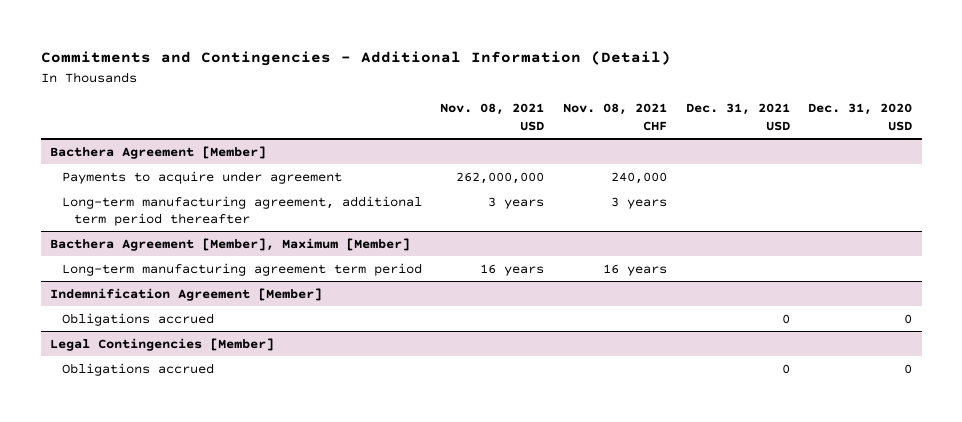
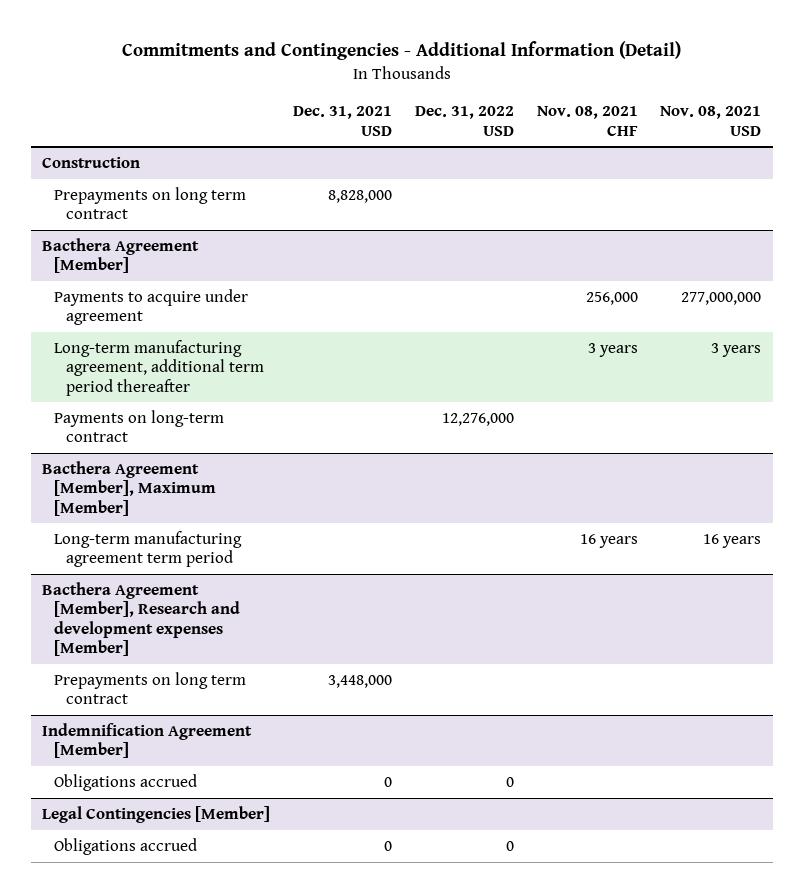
- | Nov. 08, 2021 USD | Nov. 08, 2021 CHF | Dec. 31, 2021 USD | Dec. 31, 2020 USD
+ | Dec. 31, 2021 USD | Dec. 31, 2022 USD | Nov. 08, 2021 CHF | Nov. 08, 2021 USD
+ Construction
+ Prepayments on long term contract | 8,828,000 | | |
@ Bacthera Agreement [Member]
- Payments to acquire under agreement | 262,000,000 | 240,000 | |
+ Payments to acquire under agreement | | | 256,000 | 277,000,000
+ Payments on long-term contract | | 12,276,000 | |
+ Bacthera Agreement [Member], Research and development expenses [Member]
+ Prepayments on long term contract | 3,448,000 | | |

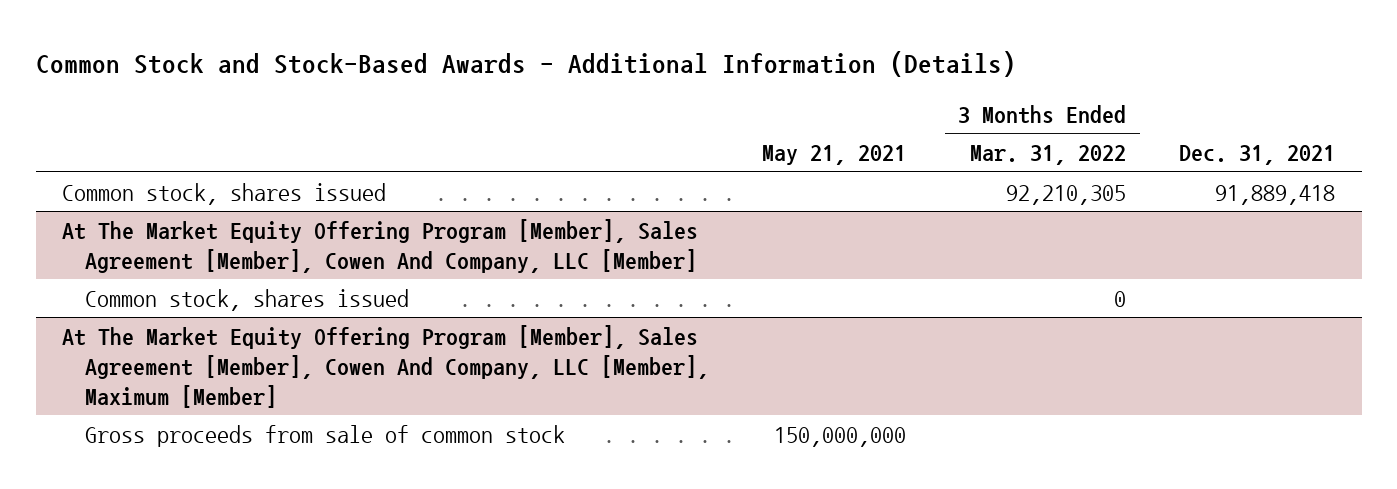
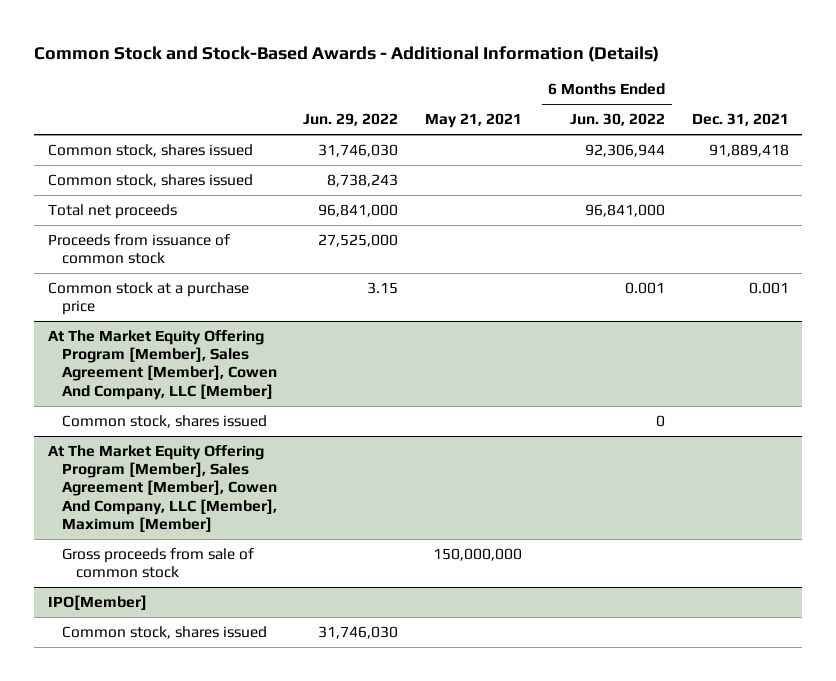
- | May 21, 2021 | 3 Months Ended Mar. 31, 2022 | Dec. 31, 2021
+ | Jun. 29, 2022 | May 21, 2021 | 6 Months Ended Jun. 30, 2022 | Dec. 31, 2021
+ Common stock, shares issued | 8,738,243 | | |
+ Total net proceeds | 96,841,000 | | 96,841,000 |
+ Proceeds from issuance of common stock | 27,525,000 | | |
+ Common stock at a purchase price | 3.15 | | 0.001 | 0.001
+ IPO[Member]
+ Common stock, shares issued | 31,746,030 | | |

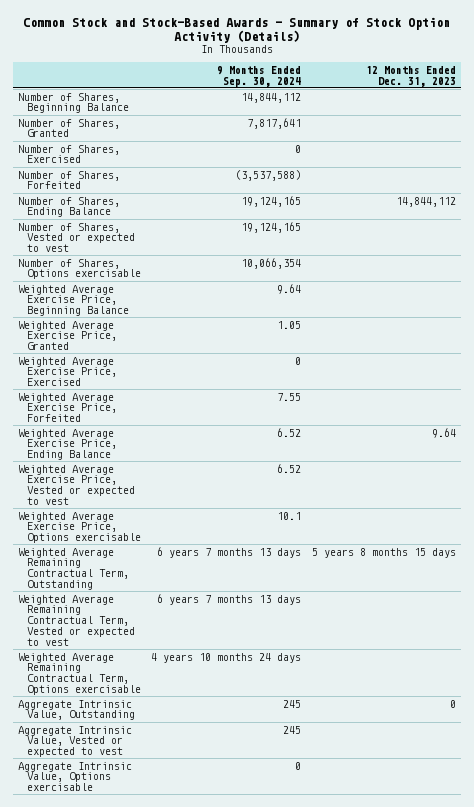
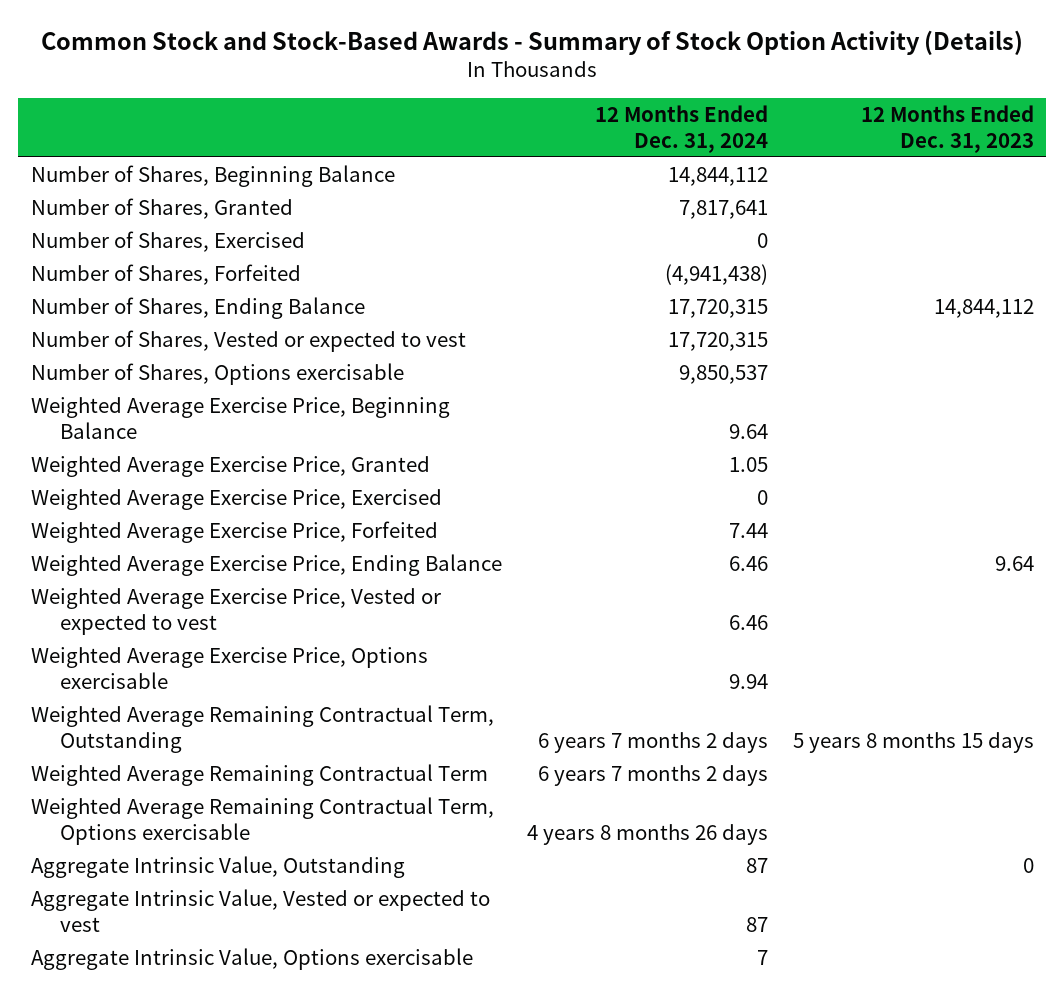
- | 9 Months Ended Sep. 30, 2024 | 12 Months Ended Dec. 31, 2023
+ | 12 Months Ended Dec. 31, 2024 | 12 Months Ended Dec. 31, 2023
- Weighted Average Remaining Contractual Term, Vested or expected to vest | 6 years 7 months 13 days |
+ Weighted Average Remaining Contractual Term | 6 years 7 months 2 days |

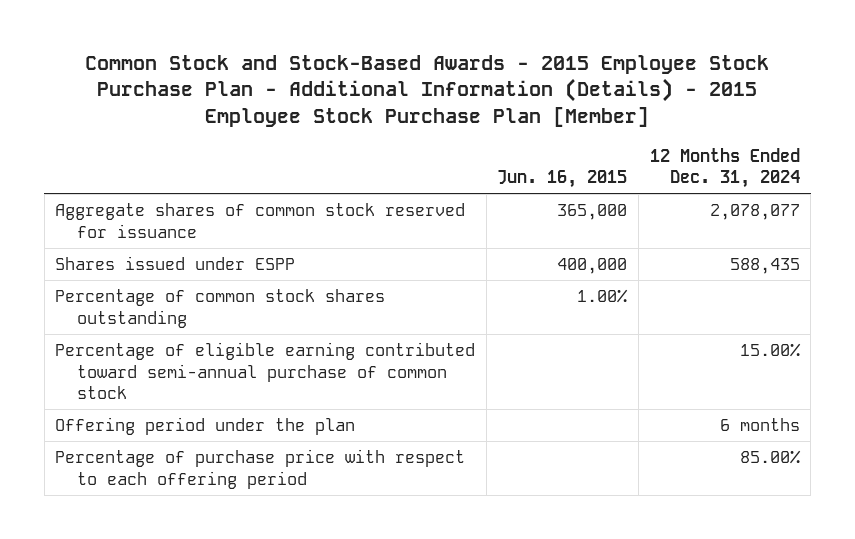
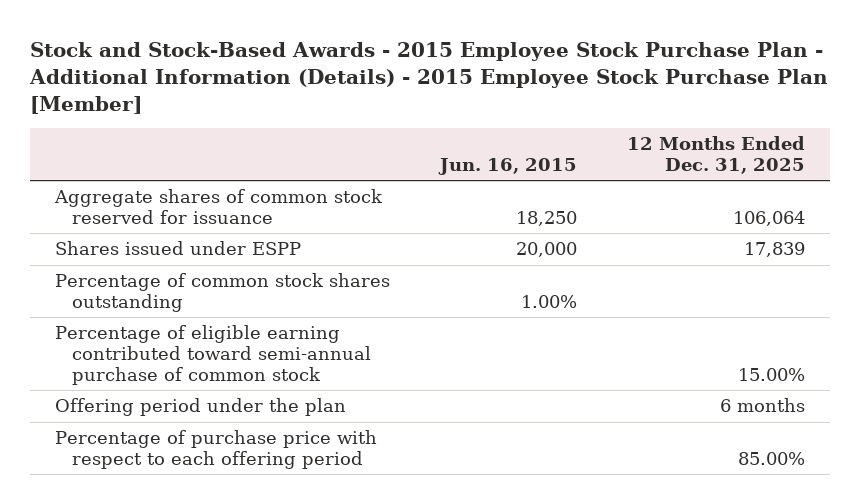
- Common Stock and Stock-Based Awards - 2015 Employee Stock Purchase Plan - Additional Information (Details) - 2015 Employee Stock Purchase Plan [Member]
+ Stock and Stock-Based Awards - 2015 Employee Stock Purchase Plan - Additional Information (Details) - 2015 Employee Stock Purchase Plan [Member]
- | Jun. 16, 2015 | 12 Months Ended Dec. 31, 2024
+ | Jun. 16, 2015 | 12 Months Ended Dec. 31, 2025
- Aggregate shares of common stock reserved for issuance | 365,000 | 2,078,077
- Shares issued under ESPP | 400,000 | 588,435
+ Aggregate shares of common stock reserved for issuance | 18,250 | 106,064
+ Shares issued under ESPP | 20,000 | 17,839

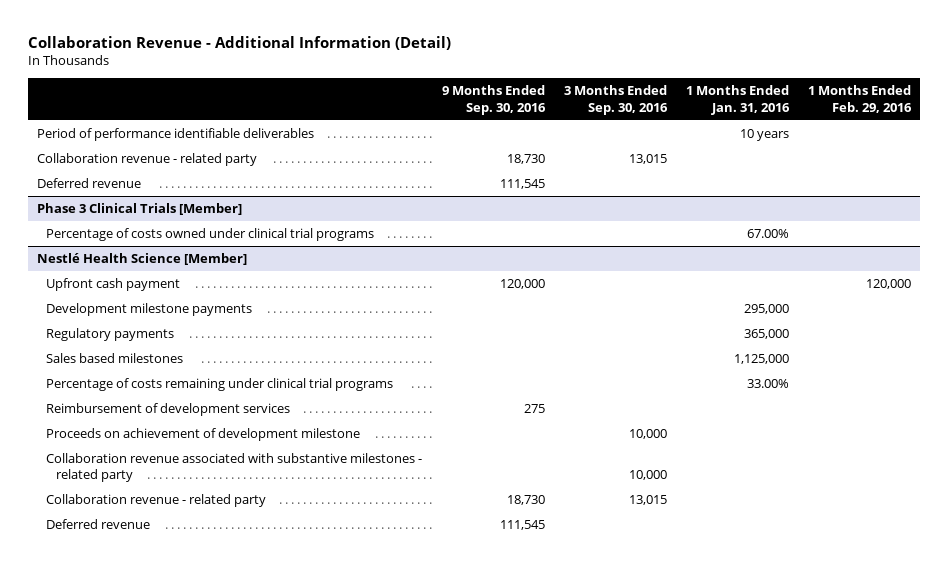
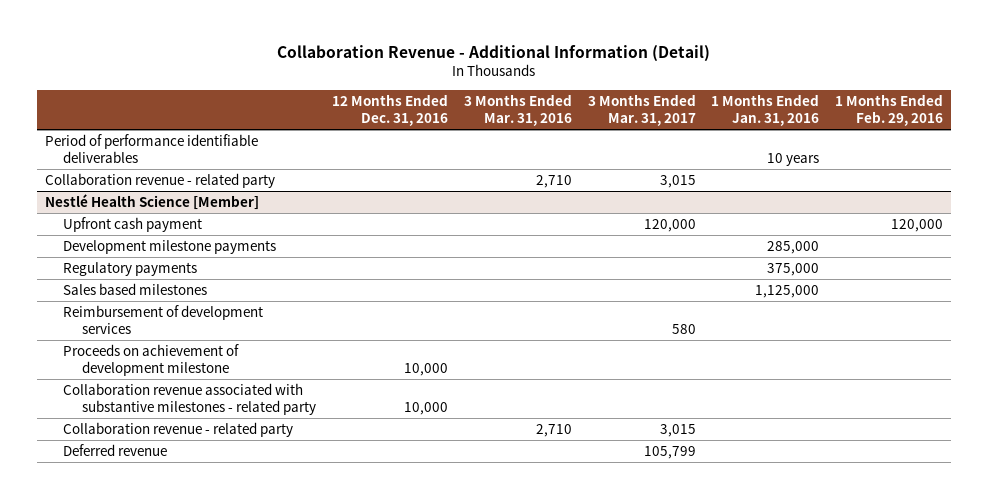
- | 9 Months Ended Sep. 30, 2016 | 3 Months Ended Sep. 30, 2016 | 1 Months Ended Jan. 31, 2016 | 1 Months Ended Feb. 29, 2016
+ | 12 Months Ended Dec. 31, 2016 | 3 Months Ended Mar. 31, 2016 | 3 Months Ended Mar. 31, 2017 | 1 Months Ended Jan. 31, 2016 | 1 Months Ended Feb. 29, 2016
- Deferred revenue | 111,545 | | |
- Phase 3 Clinical Trials [Member]
- Percentage of costs owned under clinical trial programs | | | 67.00% |
@ Nestlé Health Science [Member]
- Development milestone payments | | | 295,000 |
- Regulatory payments | | | 365,000 |
+ Development milestone payments | | | | 285,000 |
+ Regulatory payments | | | | 375,000 |
- Percentage of costs remaining under clinical trial programs | | | 33.00% |

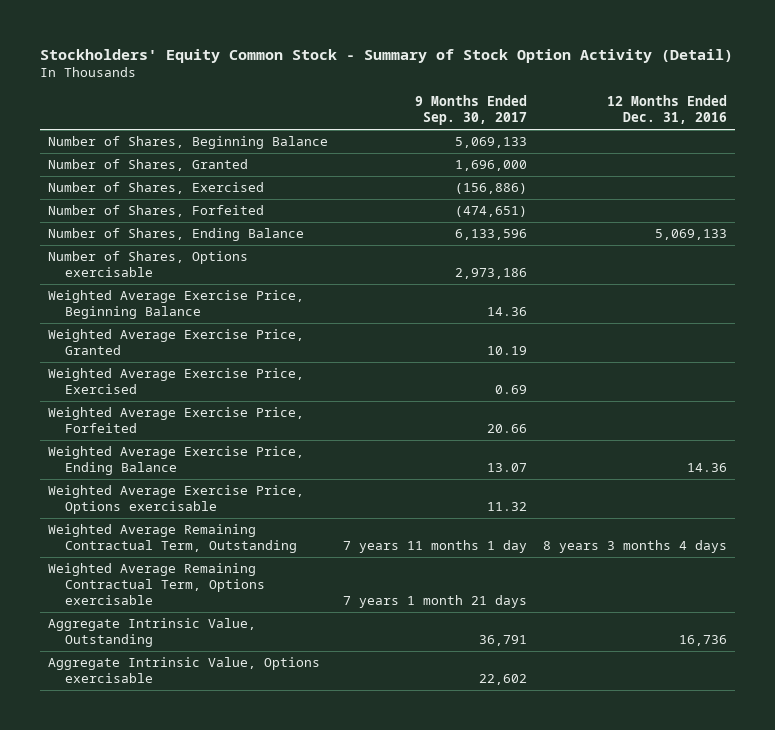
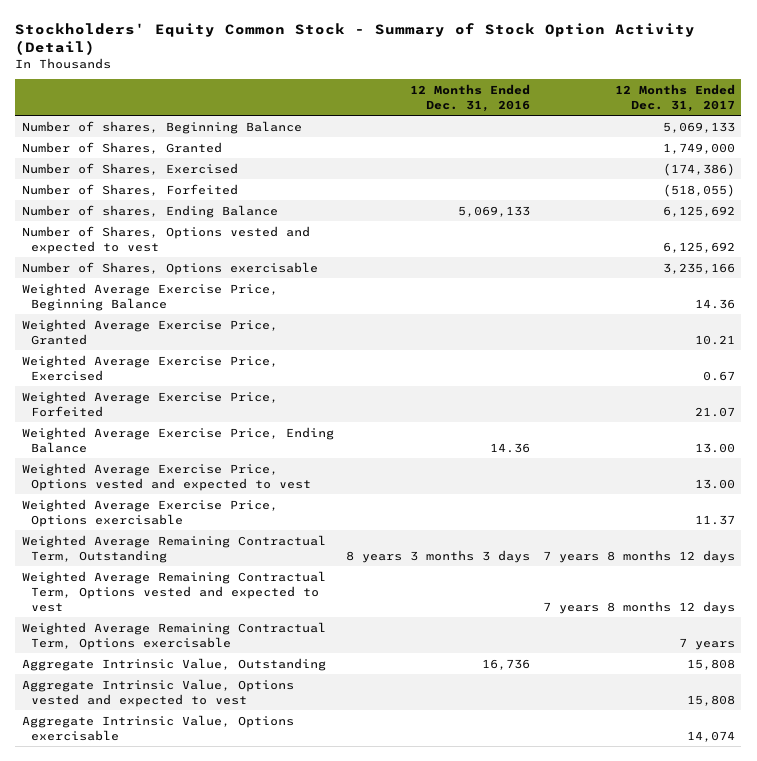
- | 9 Months Ended Sep. 30, 2017 | 12 Months Ended Dec. 31, 2016
+ | 12 Months Ended Dec. 31, 2016 | 12 Months Ended Dec. 31, 2017
- Number of Shares, Beginning Balance | 5,069,133 |
+ Number of shares, Beginning Balance | | 5,069,133
- Number of Shares, Ending Balance | 6,133,596 | 5,069,133
+ Number of shares, Ending Balance | 5,069,133 | 6,125,692
+ Number of Shares, Options vested and expected to vest | | 6,125,692
+ Weighted Average Exercise Price, Options vested and expected to vest | | 13.00
- Weighted Average Remaining Contractual Term, Outstanding | 7 years 11 months 1 day | 8 years 3 months 4 days
+ Weighted Average Remaining Contractual Term, Outstanding | 8 years 3 months 3 days | 7 years 8 months 12 days
+ Weighted Average Remaining Contractual Term, Options vested and expected to vest | | 7 years 8 months 12 days
+ Aggregate Intrinsic Value, Options vested and expected to vest | | 15,808

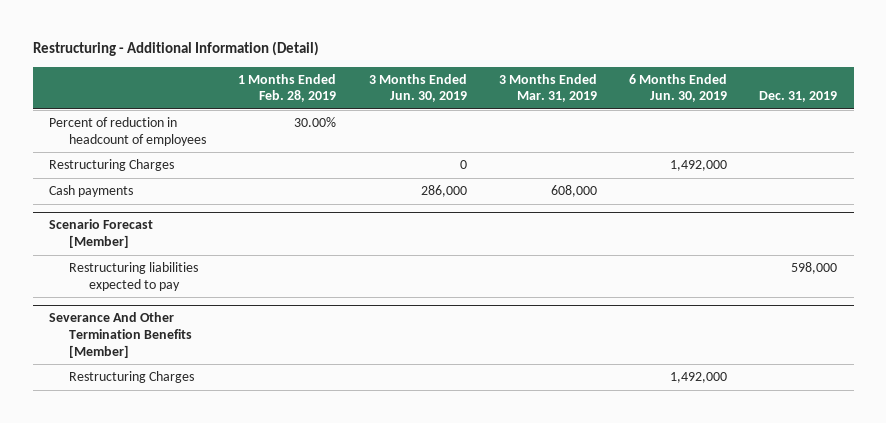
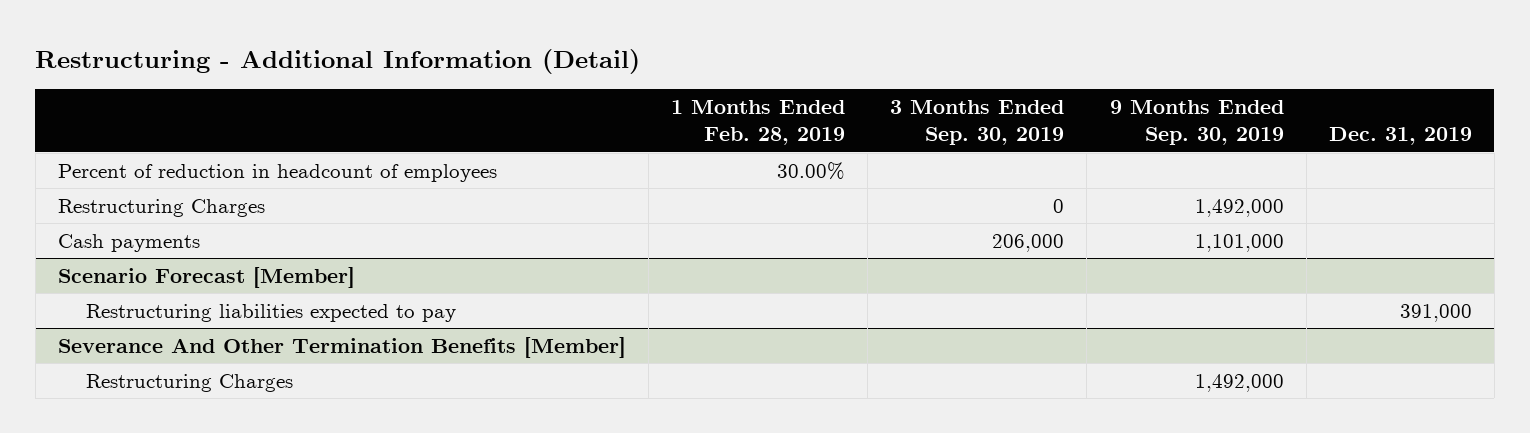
- | 1 Months Ended Feb. 28, 2019 | 3 Months Ended Jun. 30, 2019 | 3 Months Ended Mar. 31, 2019 | 6 Months Ended Jun. 30, 2019 | Dec. 31, 2019
+ | 1 Months Ended Feb. 28, 2019 | 3 Months Ended Sep. 30, 2019 | 9 Months Ended Sep. 30, 2019 | Dec. 31, 2019
@ Scenario Forecast [Member]
- Restructuring liabilities expected to pay | | | | | 598,000
+ Restructuring liabilities expected to pay | | | | 391,000

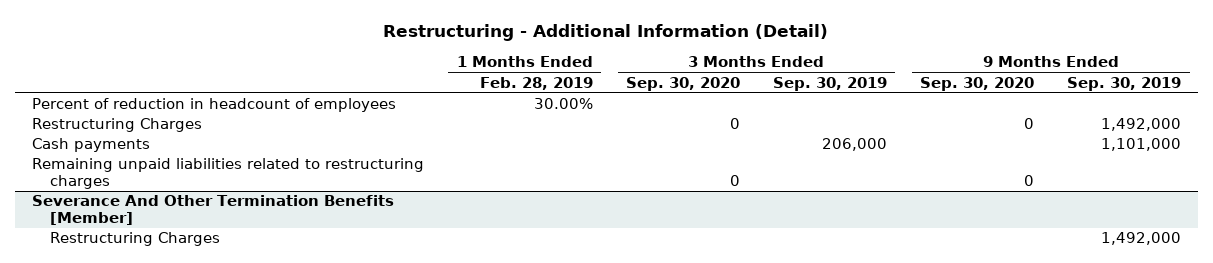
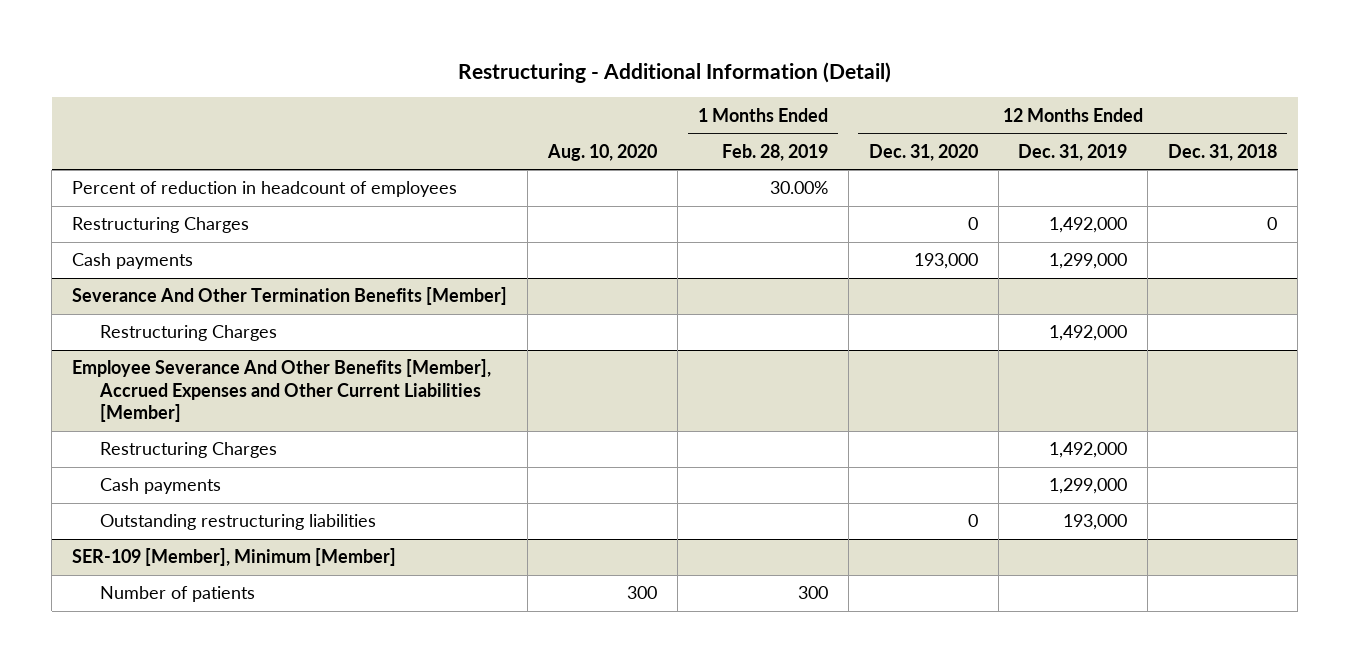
- | 1 Months Ended Feb. 28, 2019 | 3 Months Ended Sep. 30, 2020 | 3 Months Ended Sep. 30, 2019 | 9 Months Ended Sep. 30, 2020 | 9 Months Ended Sep. 30, 2019
+ | Aug. 10, 2020 | 1 Months Ended Feb. 28, 2019 | 12 Months Ended Dec. 31, 2020 | 12 Months Ended Dec. 31, 2019 | 12 Months Ended Dec. 31, 2018
- Remaining unpaid liabilities related to restructuring charges | | 0 | | 0 |
+ Employee Severance And Other Benefits [Member], Accrued Expenses and Other Current Liabilities [Member]
+ Restructuring Charges | | | | 1,492,000 |
+ Cash payments | | | | 1,299,000 |
+ Outstanding restructuring liabilities | | | 0 | 193,000 |
+ SER-109 [Member], Minimum [Member]
+ Number of patients | 300 | 300 | | |

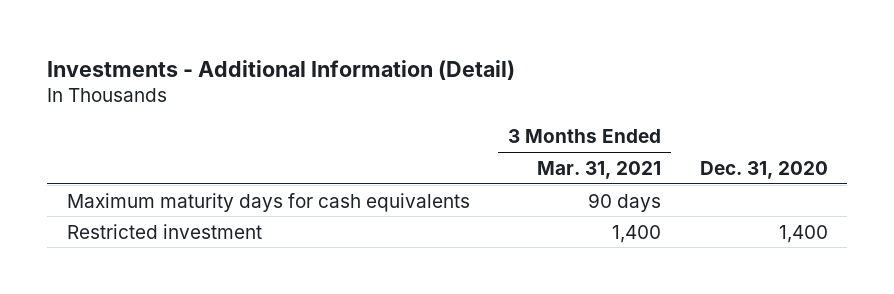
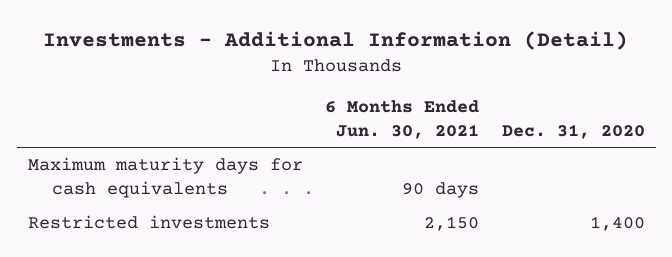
- | 3 Months Ended Mar. 31, 2021 | Dec. 31, 2020
+ | 6 Months Ended Jun. 30, 2021 | Dec. 31, 2020
- Restricted investment | 1,400 | 1,400
+ Restricted investments | 2,150 | 1,400

